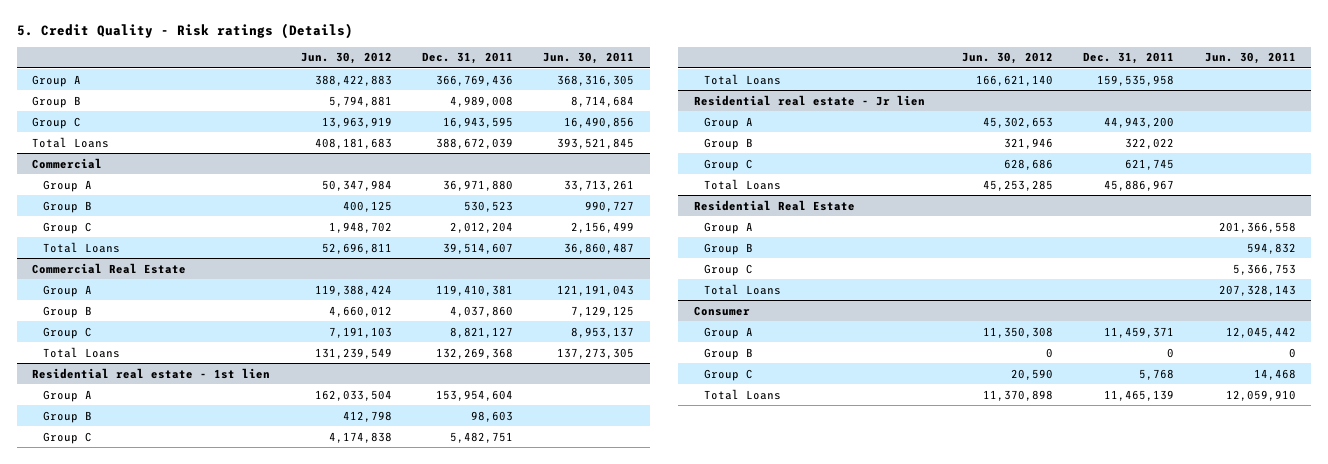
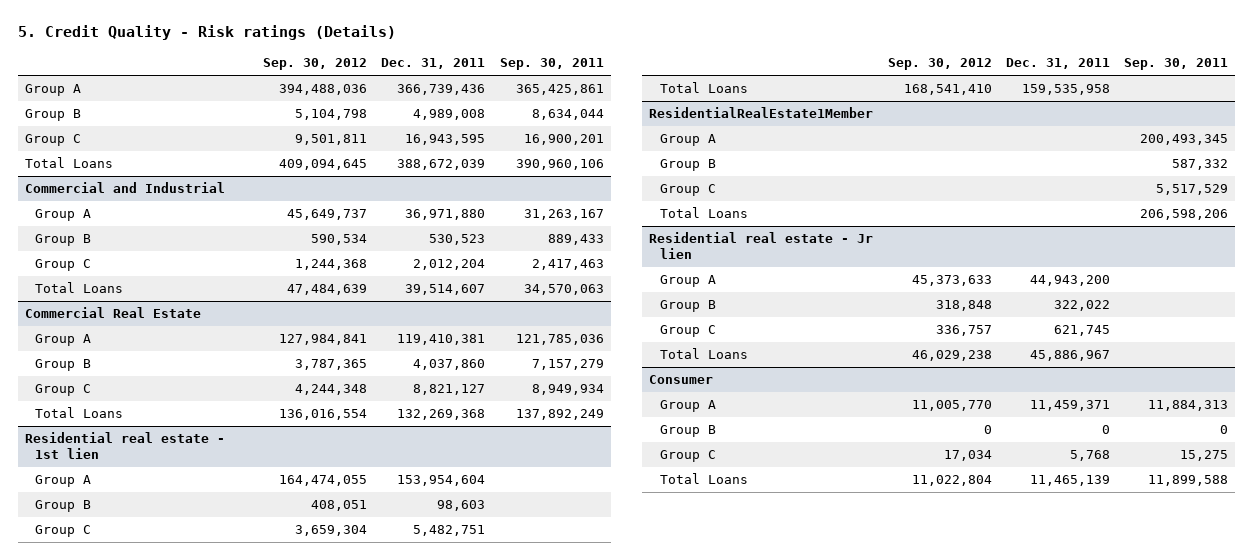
- | Jun. 30, 2012 | Dec. 31, 2011 | Jun. 30, 2011
+ | Sep. 30, 2012 | Dec. 31, 2011 | Sep. 30, 2011
- Group A | 388,422,883 | 366,769,436 | 368,316,305
+ Group A | 394,488,036 | 366,739,436 | 365,425,861
- Commercial
+ Commercial and Industrial
+ ResidentialRealEstate1Member
+ Group A | | | 200,493,345
+ Group B | | | 587,332
+ Group C | | | 5,517,529
+ Total Loans | | | 206,598,206
- Residential Real Estate
- Group A | | | 201,366,558
- Group B | | | 594,832
- Group C | | | 5,366,753
- Total Loans | | | 207,328,143

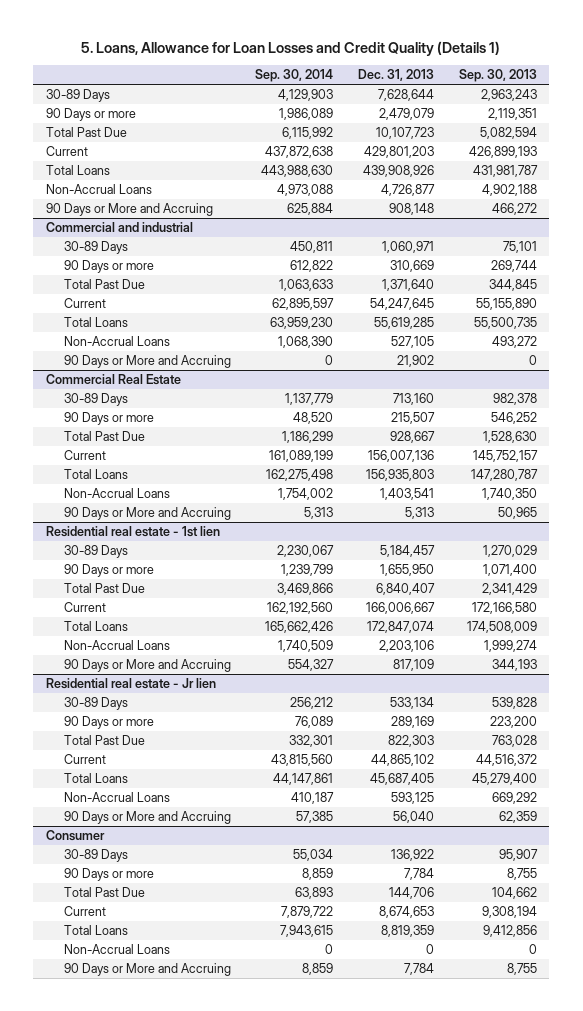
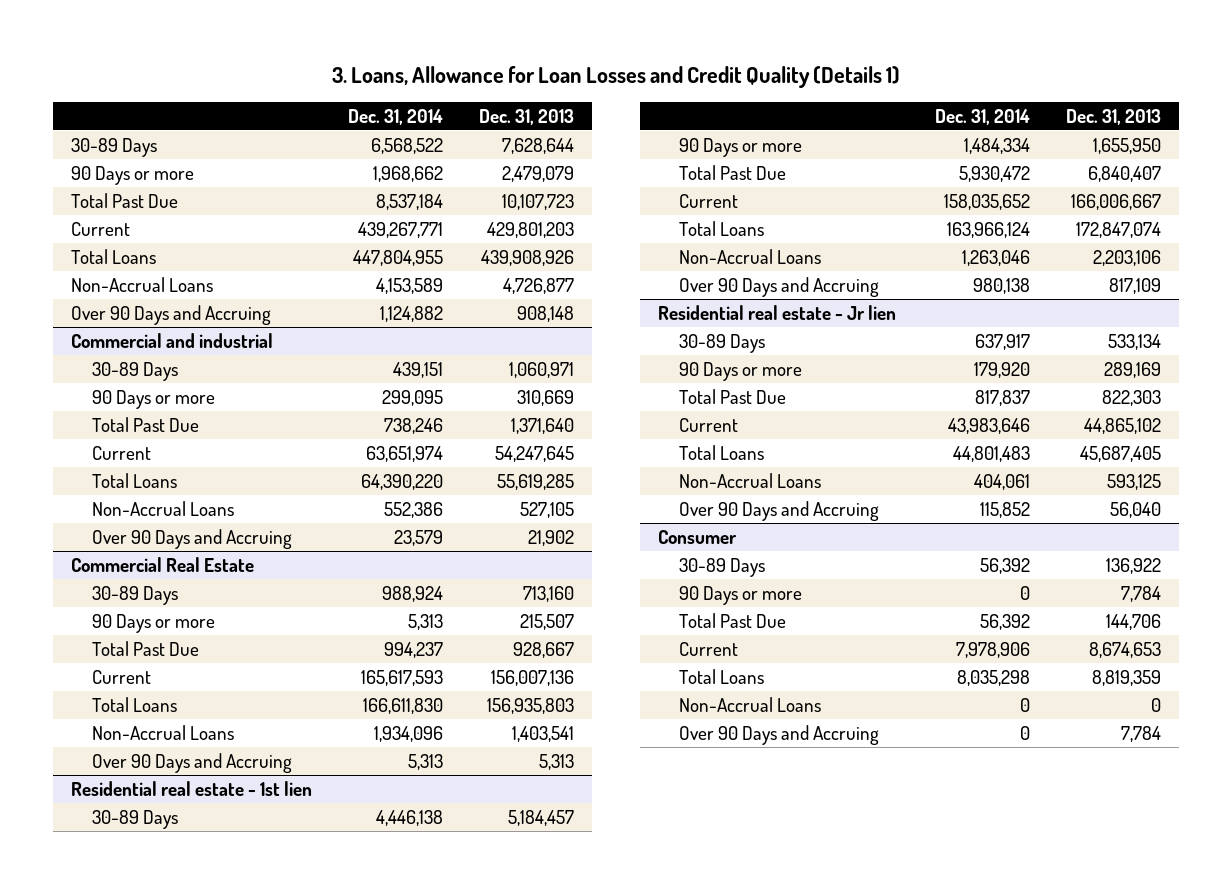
- 5. Loans, Allowance for Loan Losses and Credit Quality (Details 1)
+ 3. Loans, Allowance for Loan Losses and Credit Quality (Details 1)
- | Sep. 30, 2014 | Dec. 31, 2013 | Sep. 30, 2013
+ | Dec. 31, 2014 | Dec. 31, 2013
- 90 Days or More and Accruing | 625,884 | 908,148 | 466,272
+ Over 90 Days and Accruing | 1,124,882 | 908,148
@ Commercial and industrial
- 90 Days or More and Accruing | 0 | 21,902 | 0
+ Over 90 Days and Accruing | 23,579 | 21,902
@ Commercial Real Estate
- 90 Days or More and Accruing | 5,313 | 5,313 | 50,965
+ Over 90 Days and Accruing | 5,313 | 5,313
@ Residential real estate - 1st lien
- 90 Days or More and Accruing | 554,327 | 817,109 | 344,193
+ Over 90 Days and Accruing | 980,138 | 817,109
@ Residential real estate - Jr lien
- 90 Days or More and Accruing | 57,385 | 56,040 | 62,359
+ Over 90 Days and Accruing | 115,852 | 56,040
@ Consumer
- 90 Days or More and Accruing | 8,859 | 7,784 | 8,755
+ Over 90 Days and Accruing | 0 | 7,784

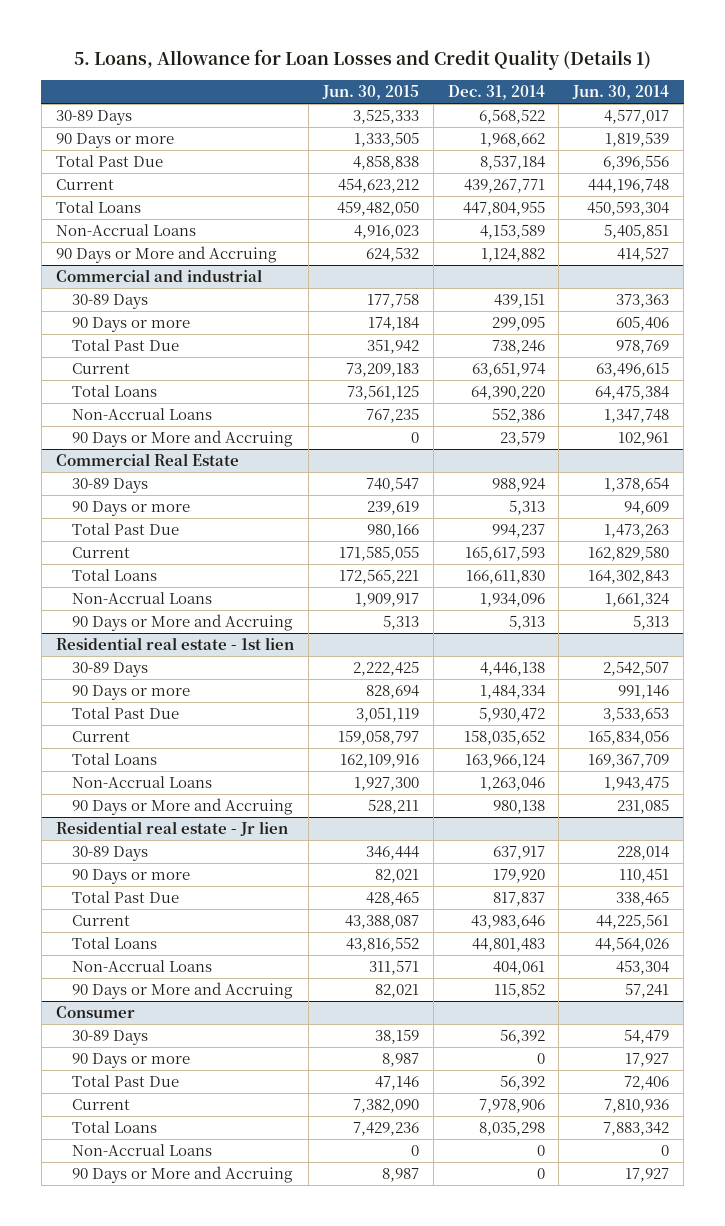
- 3. Loans, Allowance for Loan Losses and Credit Quality (Details 1)
+ 5. Loans, Allowance for Loan Losses and Credit Quality (Details 1)
- | Dec. 31, 2014 | Dec. 31, 2013
+ | Jun. 30, 2015 | Dec. 31, 2014 | Jun. 30, 2014
- Over 90 Days and Accruing | 1,124,882 | 908,148
+ 90 Days or More and Accruing | 624,532 | 1,124,882 | 414,527
@ Commercial and industrial
- Over 90 Days and Accruing | 23,579 | 21,902
+ 90 Days or More and Accruing | 0 | 23,579 | 102,961
@ Commercial Real Estate
- Over 90 Days and Accruing | 5,313 | 5,313
+ 90 Days or More and Accruing | 5,313 | 5,313 | 5,313
@ Residential real estate - 1st lien
- Over 90 Days and Accruing | 980,138 | 817,109
+ 90 Days or More and Accruing | 528,211 | 980,138 | 231,085
@ Residential real estate - Jr lien
- Over 90 Days and Accruing | 115,852 | 56,040
+ 90 Days or More and Accruing | 82,021 | 115,852 | 57,241
@ Consumer
- Over 90 Days and Accruing | 0 | 7,784
+ 90 Days or More and Accruing | 8,987 | 0 | 17,927

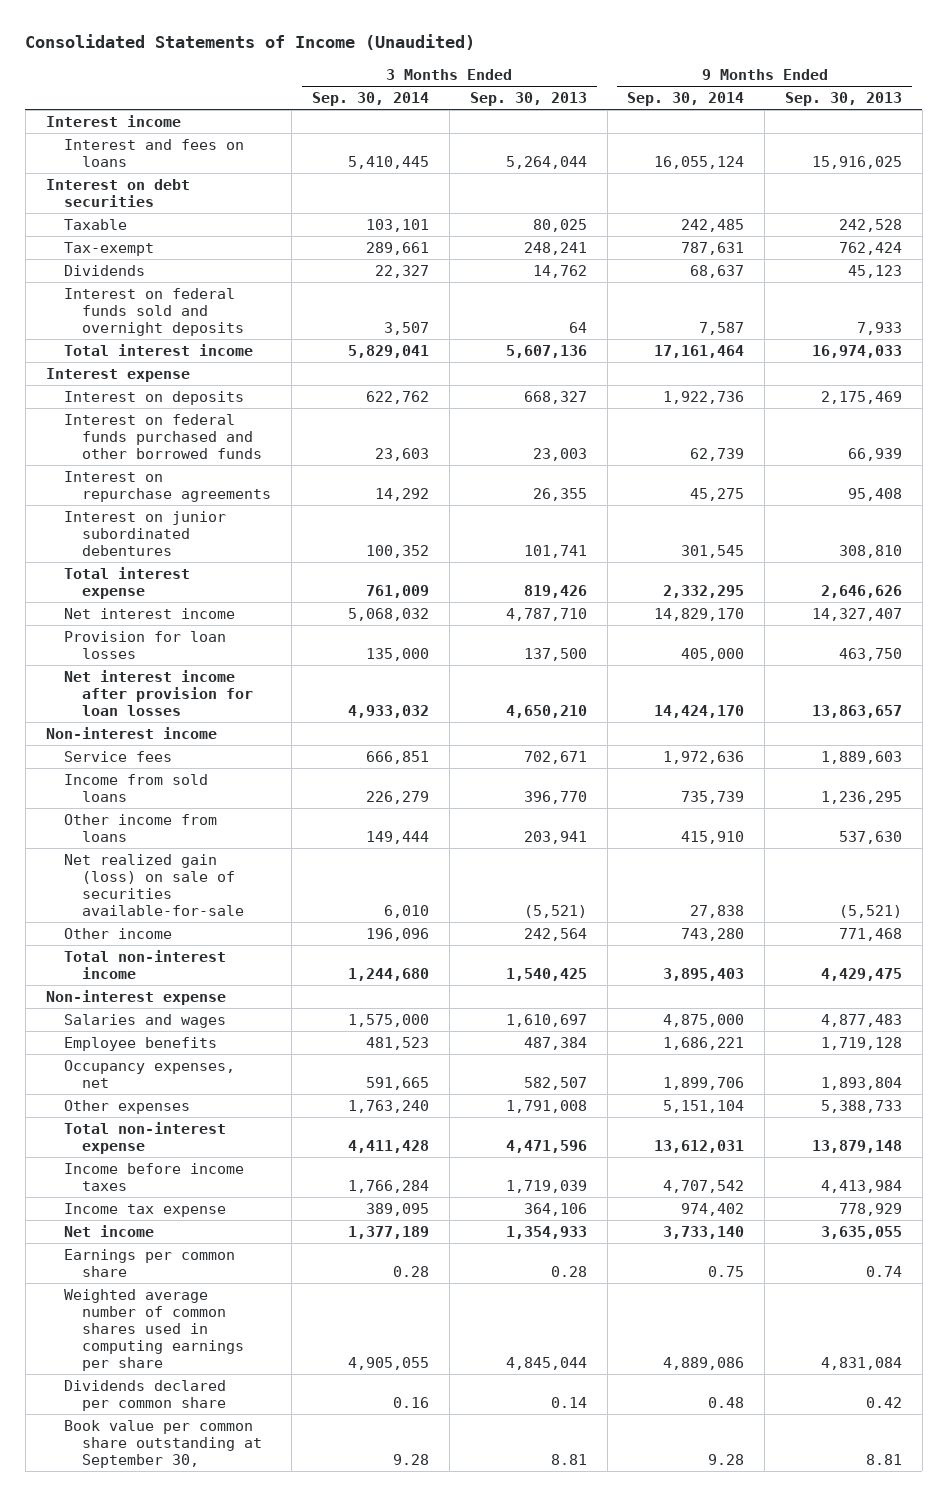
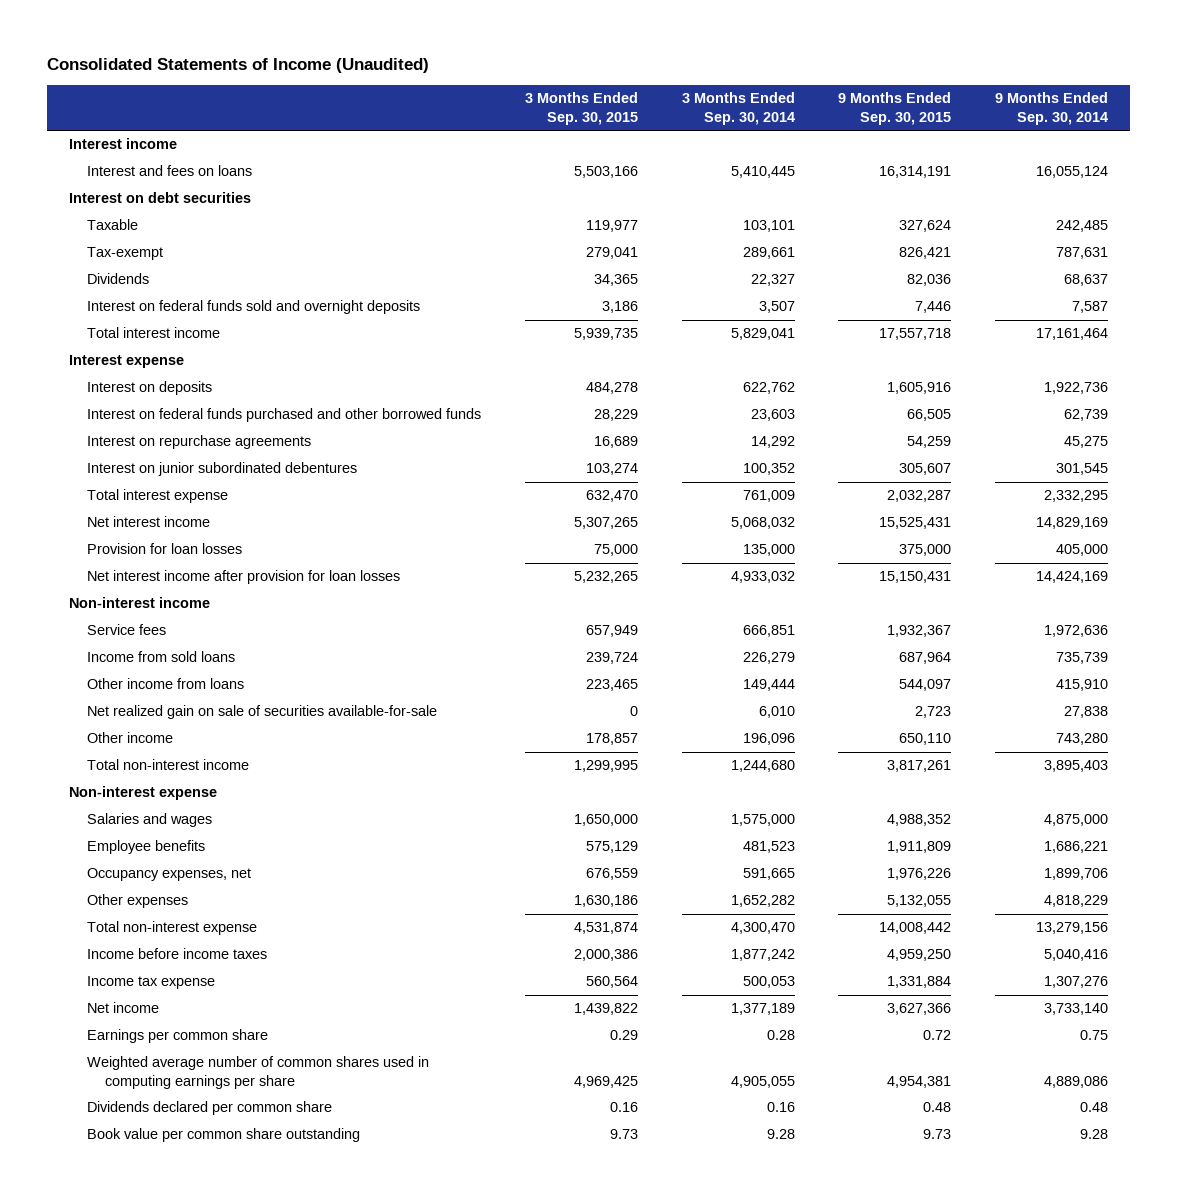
- | 3 Months Ended Sep. 30, 2014 | 3 Months Ended Sep. 30, 2013 | 9 Months Ended Sep. 30, 2014 | 9 Months Ended Sep. 30, 2013
+ | 3 Months Ended Sep. 30, 2015 | 3 Months Ended Sep. 30, 2014 | 9 Months Ended Sep. 30, 2015 | 9 Months Ended Sep. 30, 2014
- Net interest income | 5,068,032 | 4,787,710 | 14,829,170 | 14,327,407
+ Net interest income | 5,307,265 | 5,068,032 | 15,525,431 | 14,829,169
- Net interest income after provision for loan losses | 4,933,032 | 4,650,210 | 14,424,170 | 13,863,657
+ Net interest income after provision for loan losses | 5,232,265 | 4,933,032 | 15,150,431 | 14,424,169
- Net realized gain (loss) on sale of securities available-for-sale | 6,010 | (5,521) | 27,838 | (5,521)
+ Net realized gain on sale of securities available-for-sale | 0 | 6,010 | 2,723 | 27,838
- Other expenses | 1,763,240 | 1,791,008 | 5,151,104 | 5,388,733
- Total non-interest expense | 4,411,428 | 4,471,596 | 13,612,031 | 13,879,148
- Income before income taxes | 1,766,284 | 1,719,039 | 4,707,542 | 4,413,984
- Income tax expense | 389,095 | 364,106 | 974,402 | 778,929
+ Other expenses | 1,630,186 | 1,652,282 | 5,132,055 | 4,818,229
+ Total non-interest expense | 4,531,874 | 4,300,470 | 14,008,442 | 13,279,156
+ Income before income taxes | 2,000,386 | 1,877,242 | 4,959,250 | 5,040,416
+ Income tax expense | 560,564 | 500,053 | 1,331,884 | 1,307,276
- Book value per common share outstanding at September 30, | 9.28 | 8.81 | 9.28 | 8.81
+ Book value per common share outstanding | 9.73 | 9.28 | 9.73 | 9.28

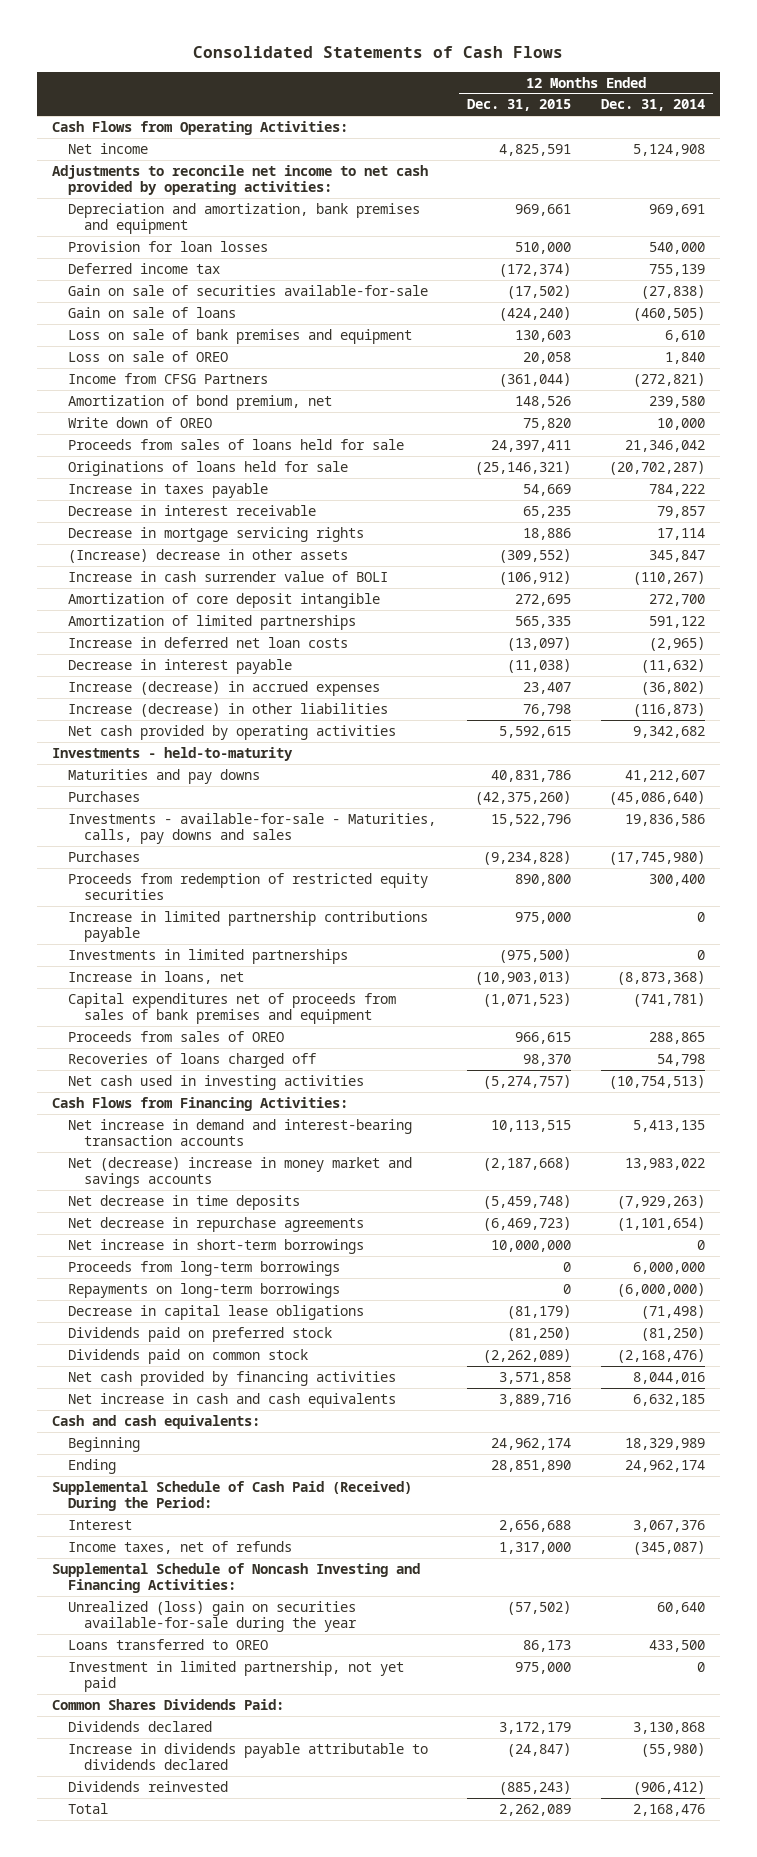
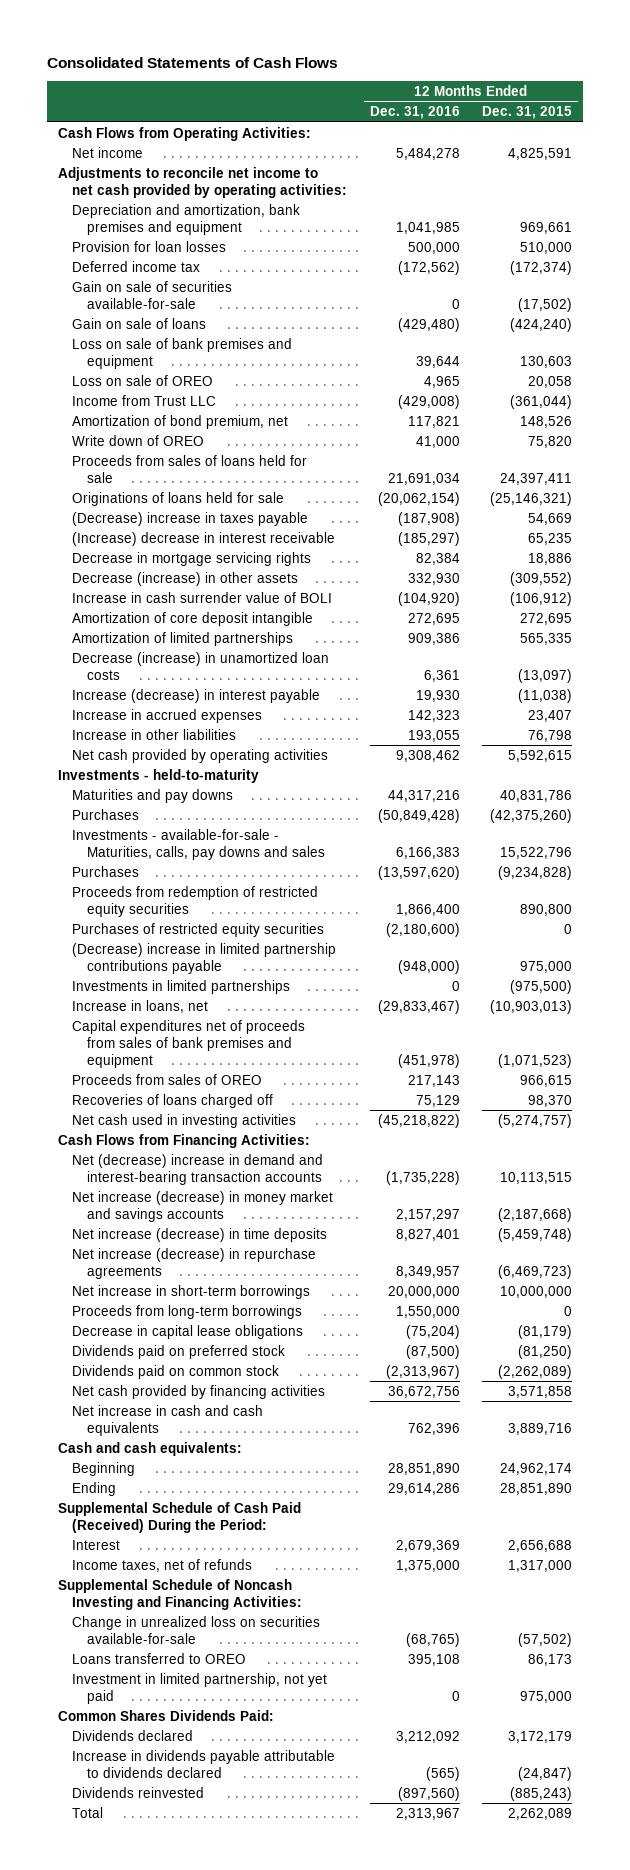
- | 12 Months Ended Dec. 31, 2015 | 12 Months Ended Dec. 31, 2014
+ | 12 Months Ended Dec. 31, 2016 | 12 Months Ended Dec. 31, 2015
- Income from CFSG Partners | (361,044) | (272,821)
+ Income from Trust LLC | (429,008) | (361,044)
- Increase in taxes payable | 54,669 | 784,222
- Decrease in interest receivable | 65,235 | 79,857
+ (Decrease) increase in taxes payable | (187,908) | 54,669
+ (Increase) decrease in interest receivable | (185,297) | 65,235
- (Increase) decrease in other assets | (309,552) | 345,847
+ Decrease (increase) in other assets | 332,930 | (309,552)
- Increase in deferred net loan costs | (13,097) | (2,965)
- Decrease in interest payable | (11,038) | (11,632)
- Increase (decrease) in accrued expenses | 23,407 | (36,802)
- Increase (decrease) in other liabilities | 76,798 | (116,873)
+ Decrease (increase) in unamortized loan costs | 6,361 | (13,097)
+ Increase (decrease) in interest payable | 19,930 | (11,038)
+ Increase in accrued expenses | 142,323 | 23,407
+ Increase in other liabilities | 193,055 | 76,798
- Increase in limited partnership contributions payable | 975,000 | 0
+ Purchases of restricted equity securities | (2,180,600) | 0
+ (Decrease) increase in limited partnership contributions payable | (948,000) | 975,000
- Net increase in demand and interest-bearing transaction accounts | 10,113,515 | 5,413,135
- Net (decrease) increase in money market and savings accounts | (2,187,668) | 13,983,022
- Net decrease in time deposits | (5,459,748) | (7,929,263)
- Net decrease in repurchase agreements | (6,469,723) | (1,101,654)
+ Net (decrease) increase in demand and interest-bearing transaction accounts | (1,735,228) | 10,113,515
+ Net increase (decrease) in money market and savings accounts | 2,157,297 | (2,187,668)
+ Net increase (decrease) in time deposits | 8,827,401 | (5,459,748)
+ Net increase (decrease) in repurchase agreements | 8,349,957 | (6,469,723)
- Repayments on long-term borrowings | 0 | (6,000,000)
- Unrealized (loss) gain on securities available-for-sale during the year | (57,502) | 60,640
+ Change in unrealized loss on securities available-for-sale | (68,765) | (57,502)

